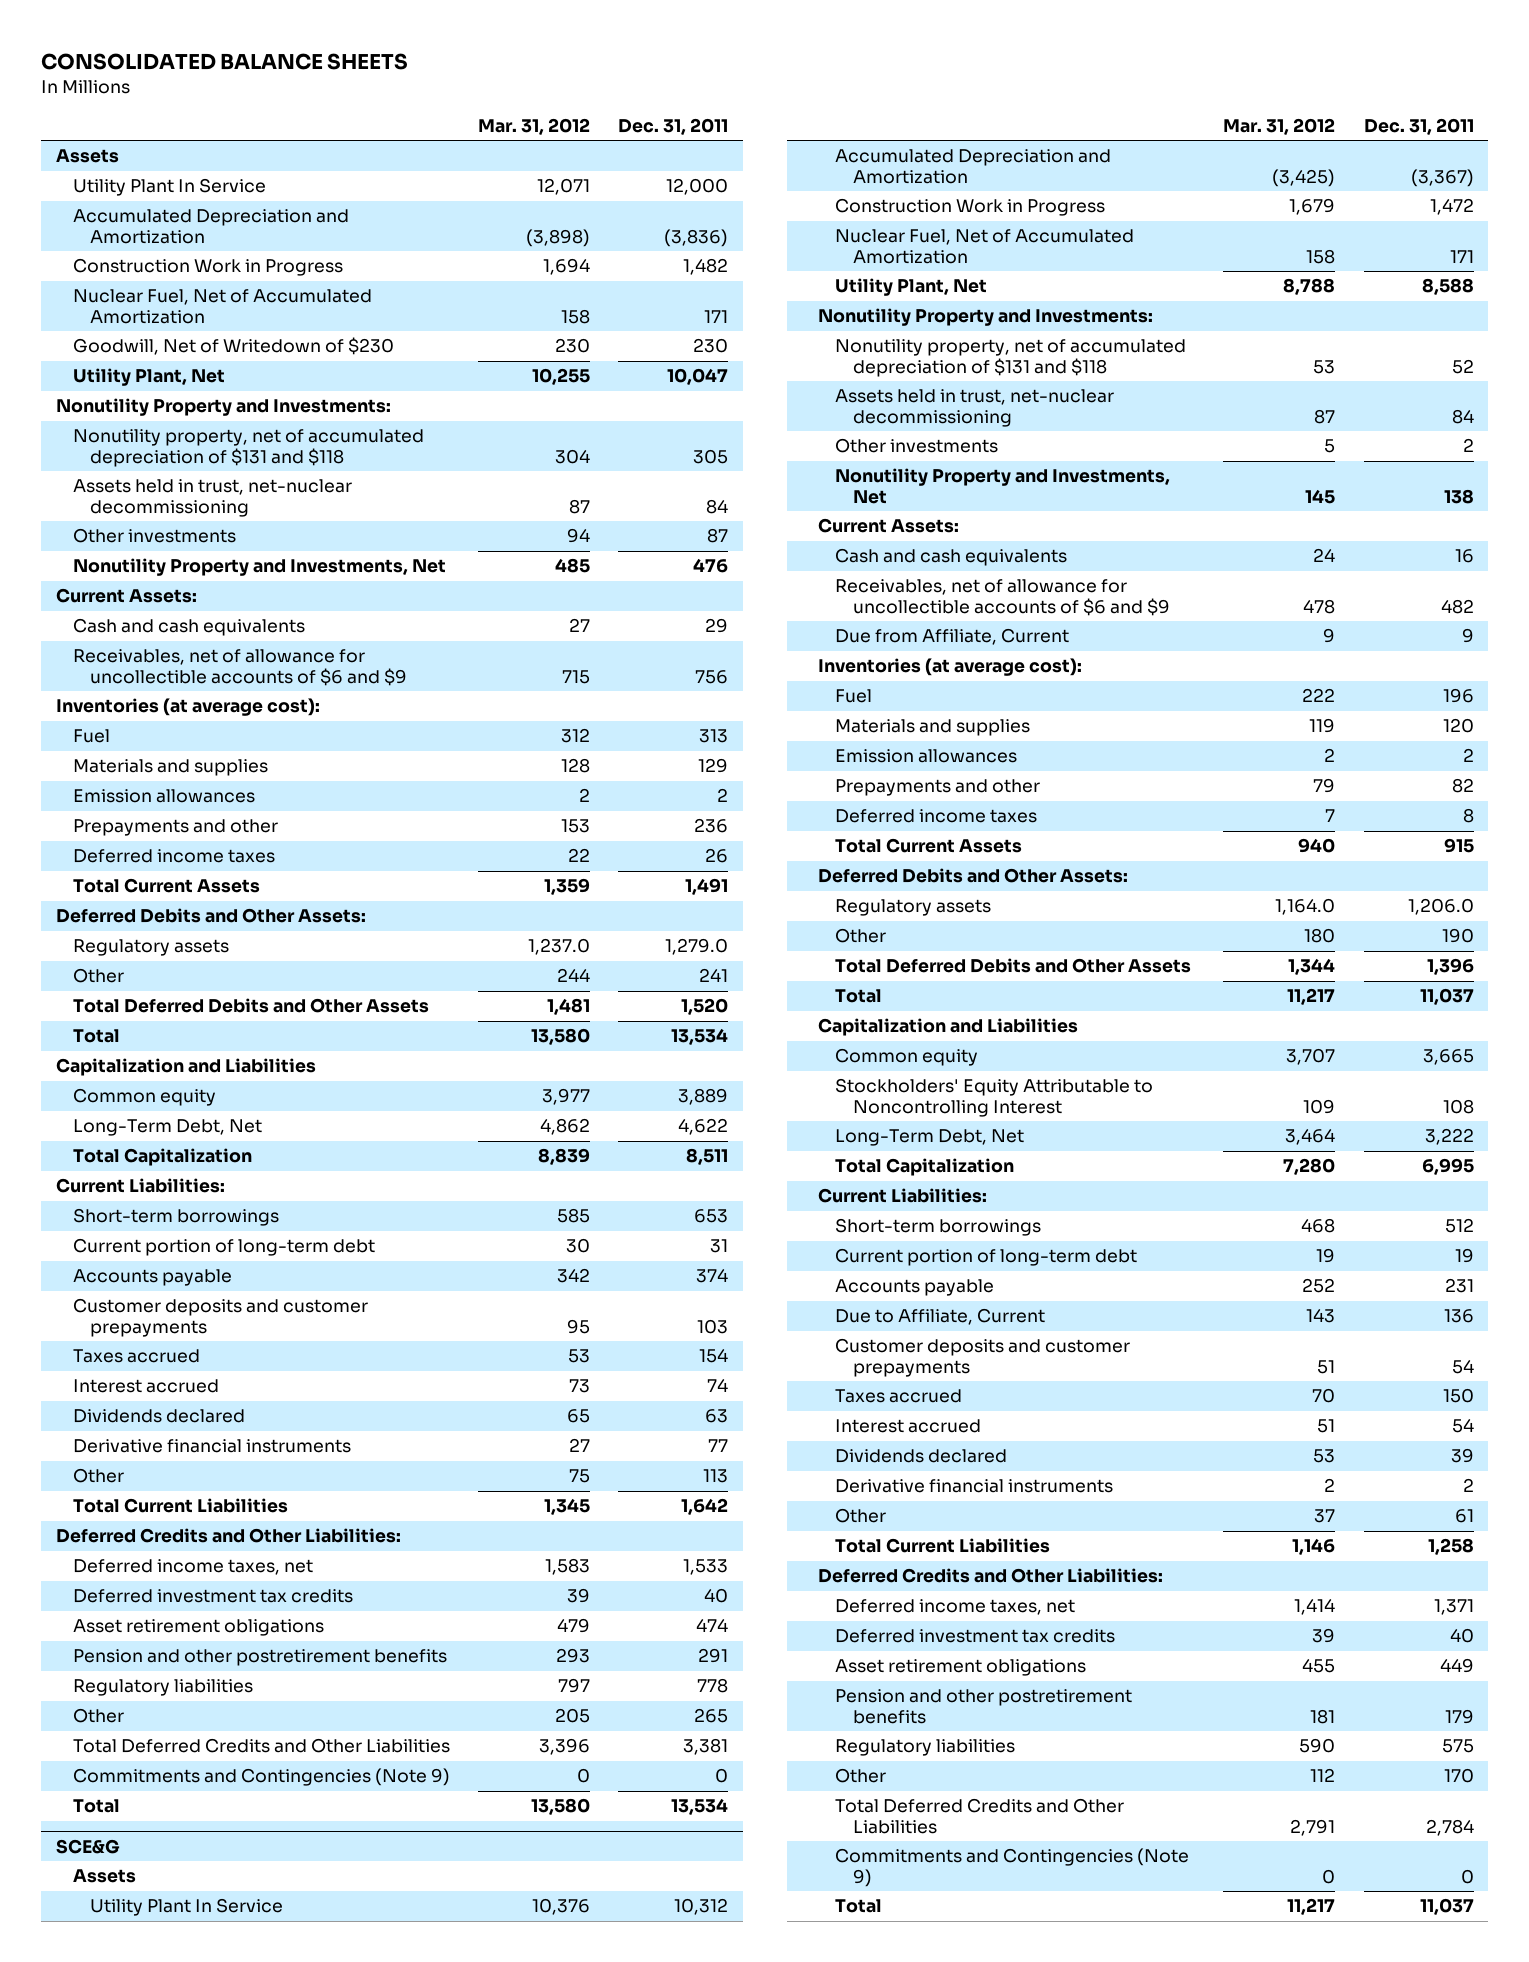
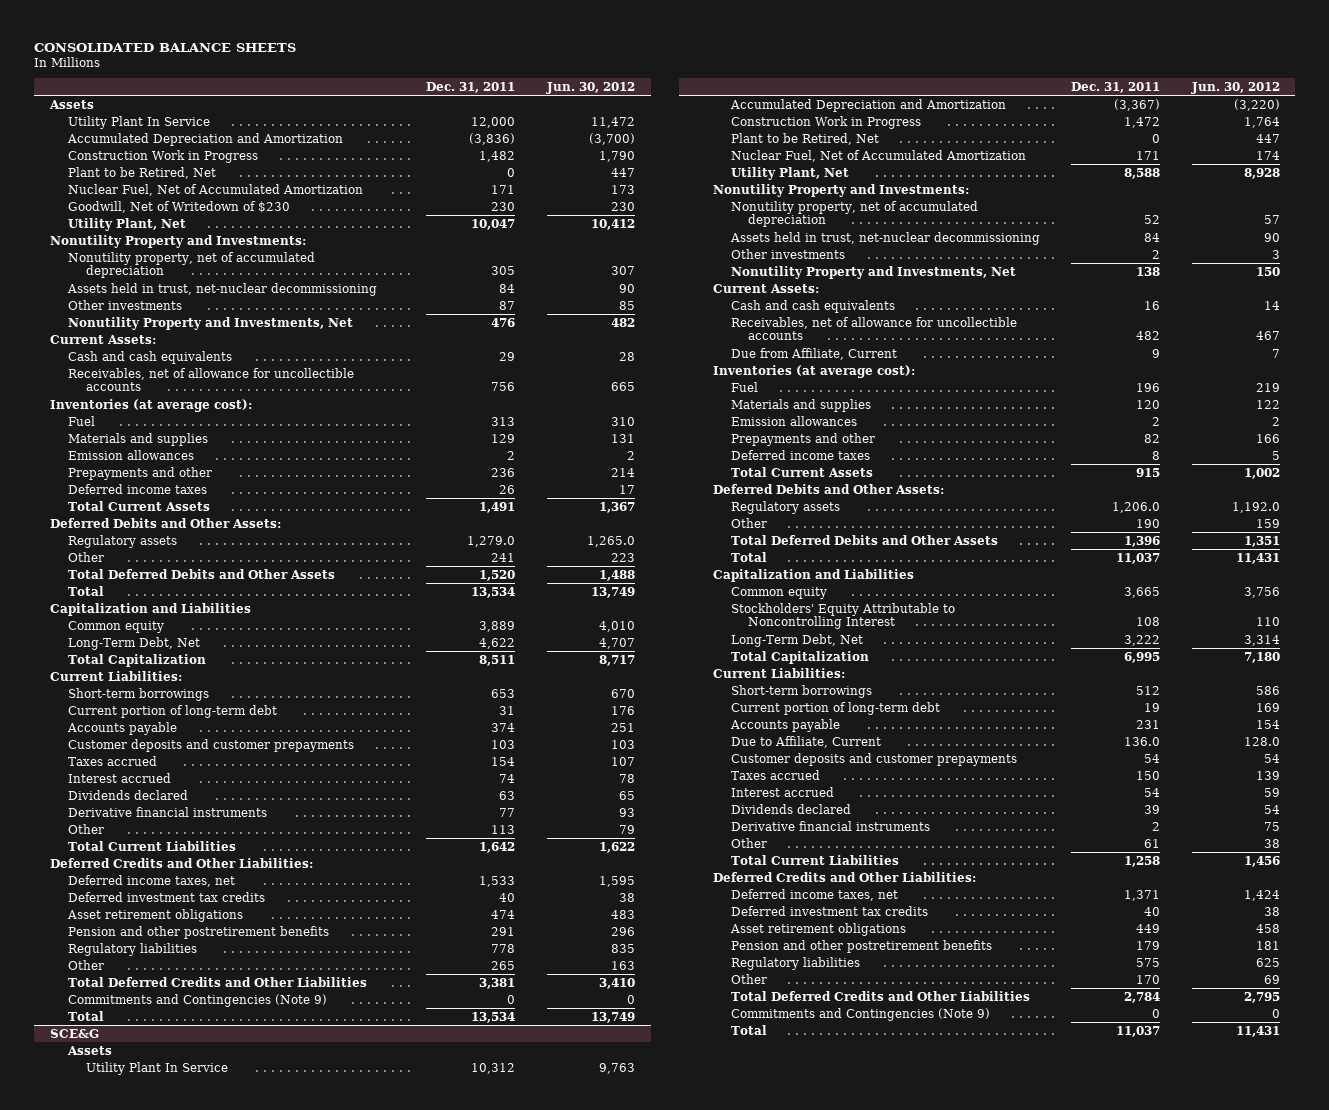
- | Mar. 31, 2012 | Dec. 31, 2011
+ | Dec. 31, 2011 | Jun. 30, 2012
+ Plant to be Retired, Net | 0 | 447
- Nonutility property, net of accumulated depreciation of $131 and $118 | 304 | 305
+ Nonutility property, net of accumulated depreciation | 305 | 307
- Receivables, net of allowance for uncollectible accounts of $6 and $9 | 715 | 756
+ Receivables, net of allowance for uncollectible accounts | 756 | 665
@ SCE&G
+ Plant to be Retired, Net | 0 | 447
- Nonutility property, net of accumulated depreciation of $131 and $118 | 53 | 52
+ Nonutility property, net of accumulated depreciation | 52 | 57
- Receivables, net of allowance for uncollectible accounts of $6 and $9 | 478 | 482
+ Receivables, net of allowance for uncollectible accounts | 482 | 467
- Due to Affiliate, Current | 143 | 136
+ Due to Affiliate, Current | 136.0 | 128.0

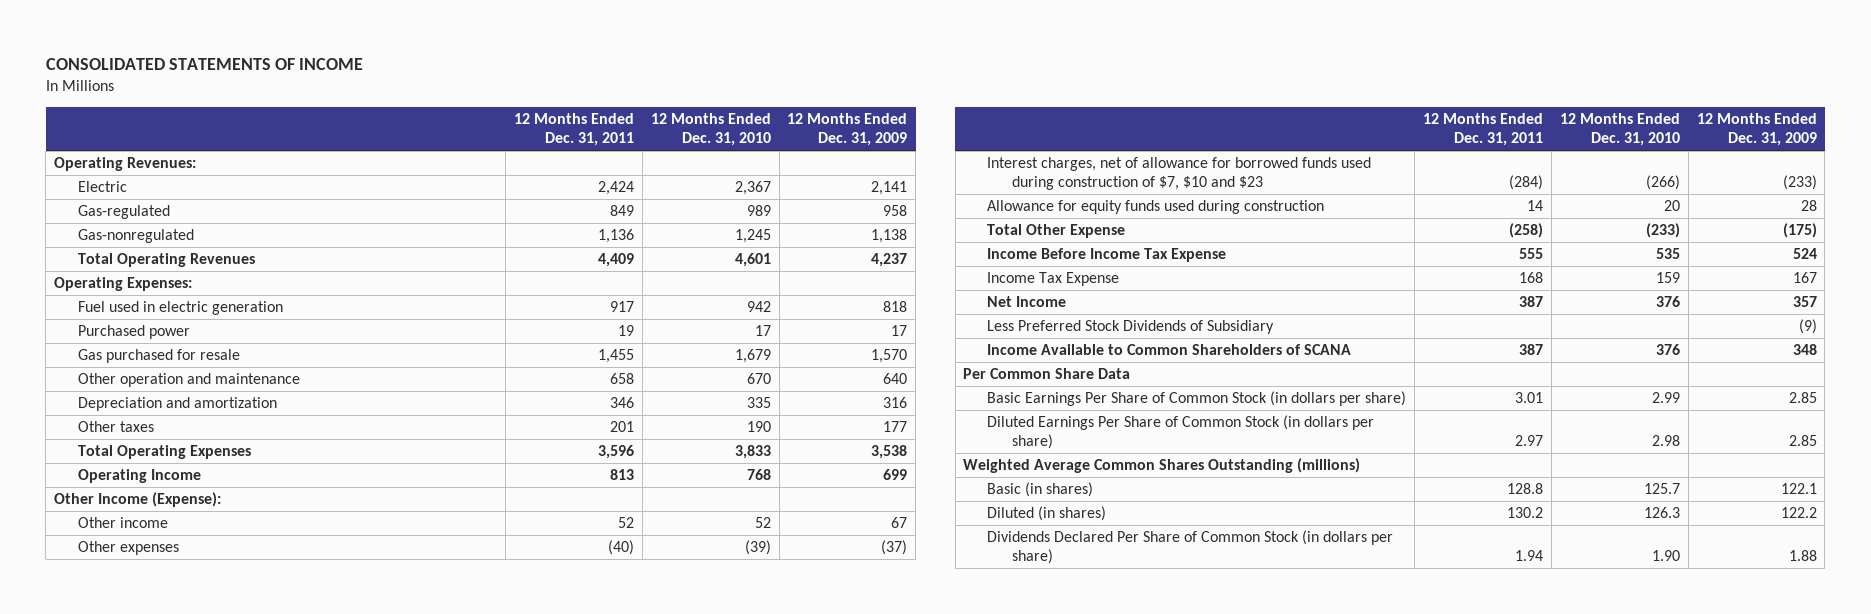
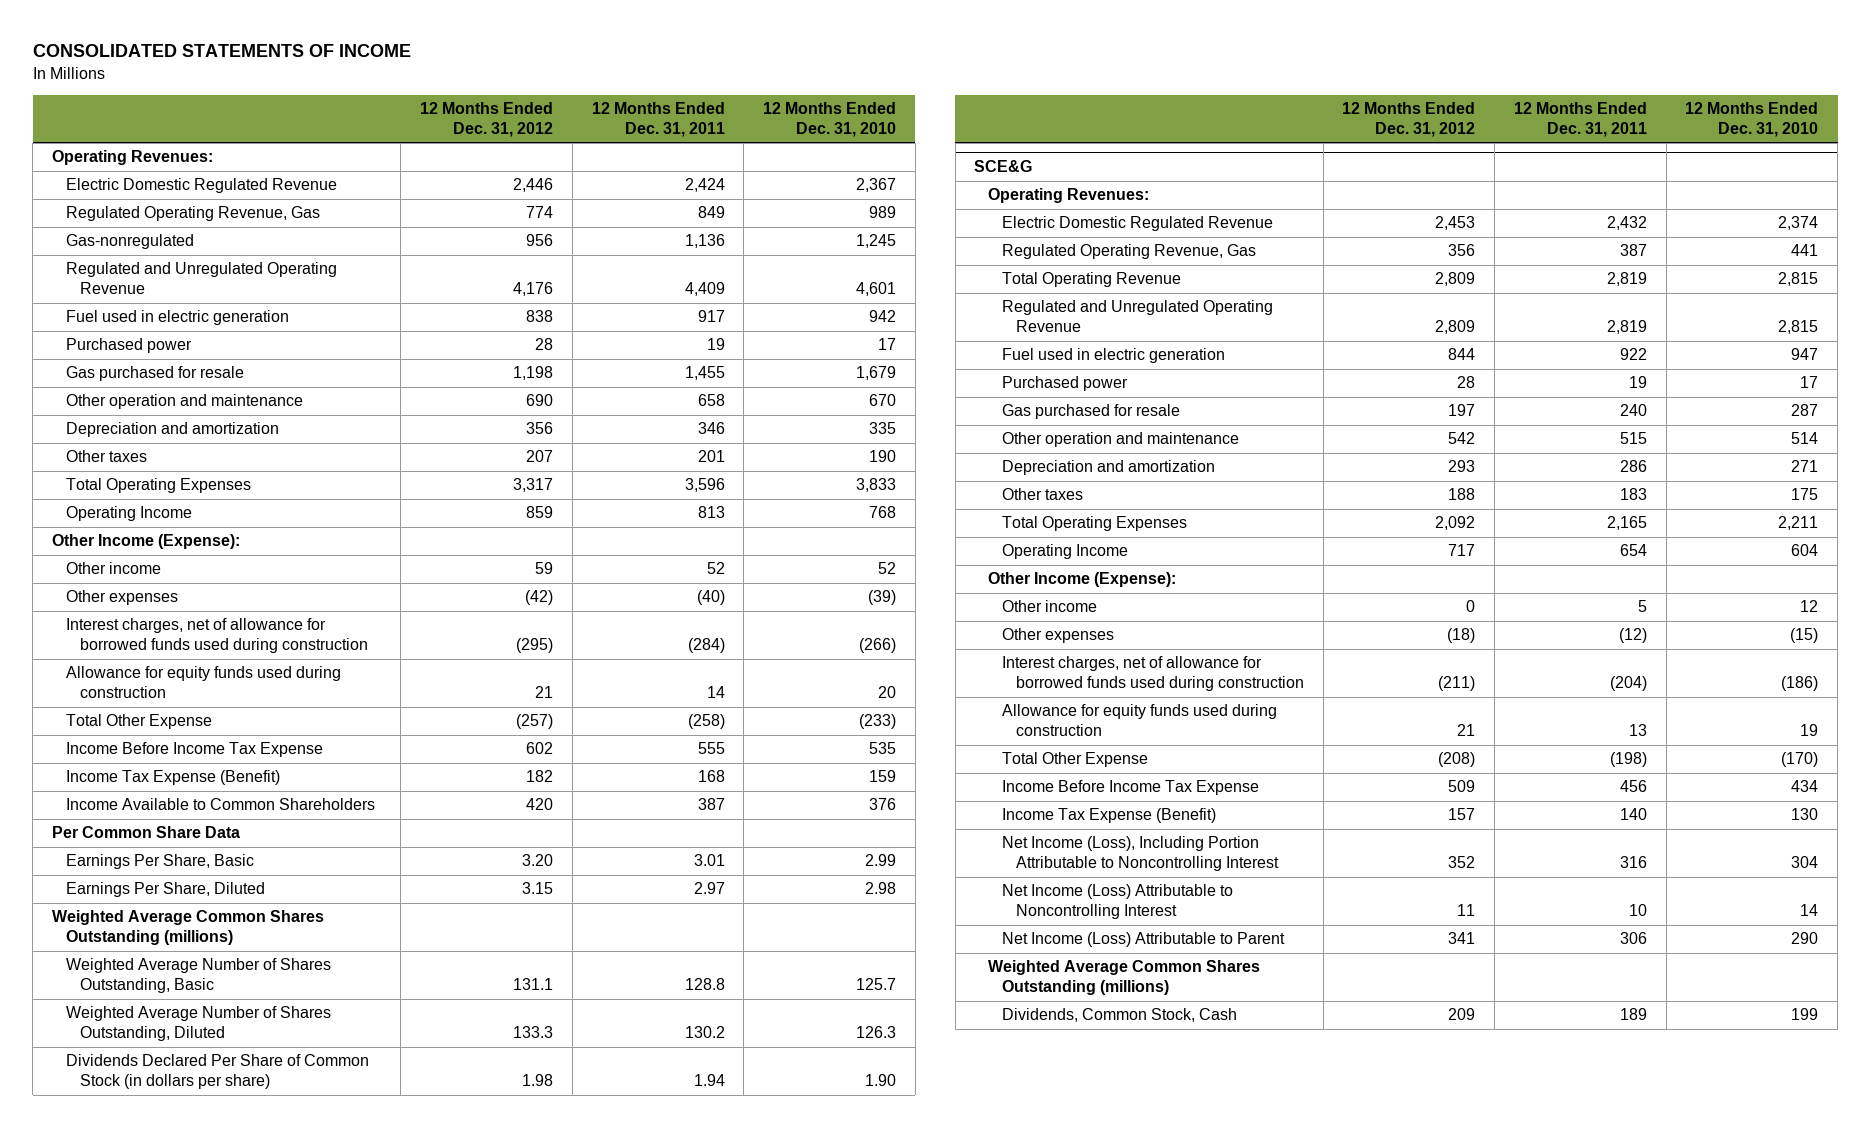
- | 12 Months Ended Dec. 31, 2011 | 12 Months Ended Dec. 31, 2010 | 12 Months Ended Dec. 31, 2009
+ | 12 Months Ended Dec. 31, 2012 | 12 Months Ended Dec. 31, 2011 | 12 Months Ended Dec. 31, 2010
- Electric | 2,424 | 2,367 | 2,141
- Gas-regulated | 849 | 989 | 958
+ Electric Domestic Regulated Revenue | 2,446 | 2,424 | 2,367
+ Regulated Operating Revenue, Gas | 774 | 849 | 989
- Total Operating Revenues | 4,409 | 4,601 | 4,237
- Operating Expenses:
+ Regulated and Unregulated Operating Revenue | 4,176 | 4,409 | 4,601
- Interest charges, net of allowance for borrowed funds used during construction of $7, $10 and $23 | (284) | (266) | (233)
+ Interest charges, net of allowance for borrowed funds used during construction | (295) | (284) | (266)
- Income Tax Expense | 168 | 159 | 167
- Net Income | 387 | 376 | 357
- Less Preferred Stock Dividends of Subsidiary | | | (9)
- Income Available to Common Shareholders of SCANA | 387 | 376 | 348
+ Income Tax Expense (Benefit) | 182 | 168 | 159
+ Income Available to Common Shareholders | 420 | 387 | 376
- Basic Earnings Per Share of Common Stock (in dollars per share) | 3.01 | 2.99 | 2.85
- Diluted Earnings Per Share of Common Stock (in dollars per share) | 2.97 | 2.98 | 2.85
+ Earnings Per Share, Basic | 3.20 | 3.01 | 2.99
+ Earnings Per Share, Diluted | 3.15 | 2.97 | 2.98
- Basic (in shares) | 128.8 | 125.7 | 122.1
- Diluted (in shares) | 130.2 | 126.3 | 122.2
+ Weighted Average Number of Shares Outstanding, Basic | 131.1 | 128.8 | 125.7
+ Weighted Average Number of Shares Outstanding, Diluted | 133.3 | 130.2 | 126.3
+ SCE&G
+ Operating Revenues:
+ Electric Domestic Regulated Revenue | 2,453 | 2,432 | 2,374
+ Regulated Operating Revenue, Gas | 356 | 387 | 441
+ Total Operating Revenue | 2,809 | 2,819 | 2,815
+ Regulated and Unregulated Operating Revenue | 2,809 | 2,819 | 2,815
+ Fuel used in electric generation | 844 | 922 | 947
+ Purchased power | 28 | 19 | 17
+ Gas purchased for resale | 197 | 240 | 287
+ Other operation and maintenance | 542 | 515 | 514
+ Depreciation and amortization | 293 | 286 | 271
+ Other taxes | 188 | 183 | 175
+ Total Operating Expenses | 2,092 | 2,165 | 2,211
+ Operating Income | 717 | 654 | 604
+ Other Income (Expense):
+ Other income | 0 | 5 | 12
+ Other expenses | (18) | (12) | (15)
+ Interest charges, net of allowance for borrowed funds used during construction | (211) | (204) | (186)
+ Allowance for equity funds used during construction | 21 | 13 | 19
+ Total Other Expense | (208) | (198) | (170)
+ Income Before Income Tax Expense | 509 | 456 | 434
+ Income Tax Expense (Benefit) | 157 | 140 | 130
+ Net Income (Loss), Including Portion Attributable to Noncontrolling Interest | 352 | 316 | 304
+ Net Income (Loss) Attributable to Noncontrolling Interest | 11 | 10 | 14
+ Net Income (Loss) Attributable to Parent | 341 | 306 | 290
+ Weighted Average Common Shares Outstanding (millions)
+ Dividends, Common Stock, Cash | 209 | 189 | 199

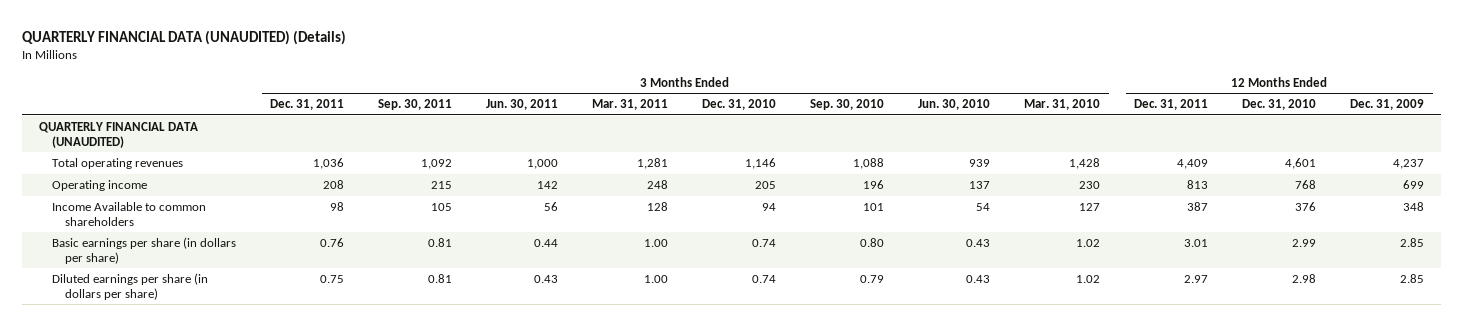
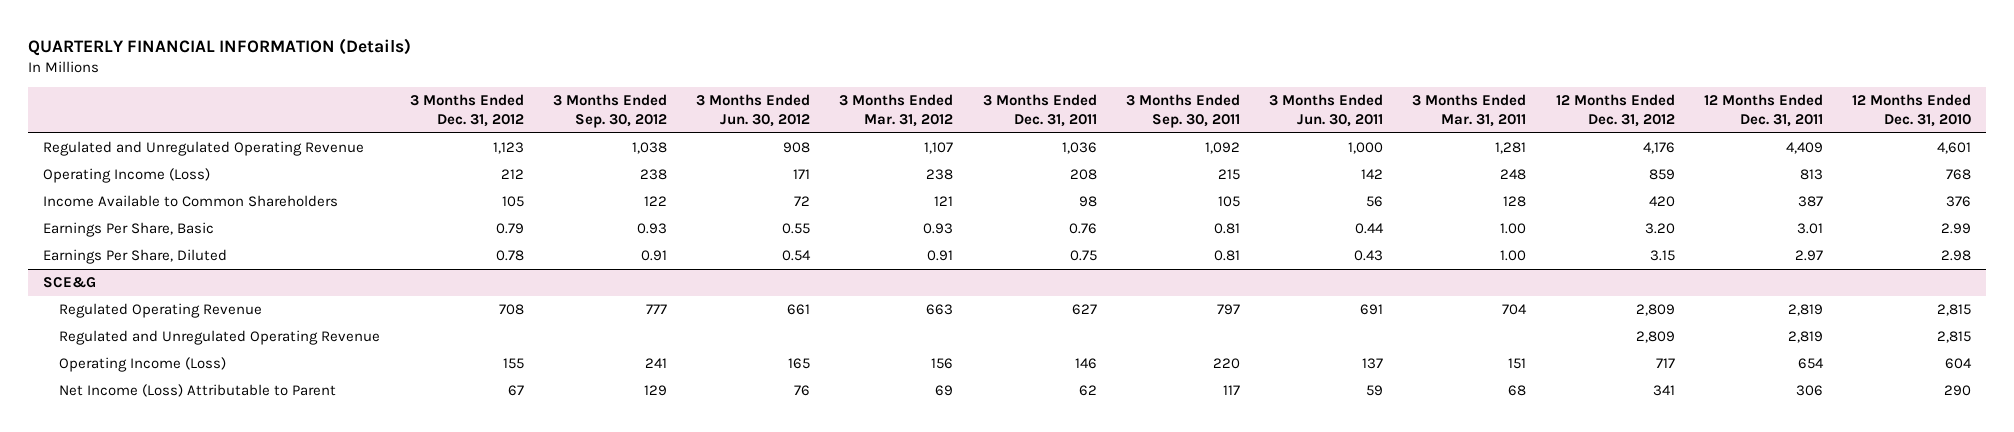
- QUARTERLY FINANCIAL DATA (UNAUDITED) (Details)
+ QUARTERLY FINANCIAL INFORMATION (Details)
- | 3 Months Ended Dec. 31, 2011 | 3 Months Ended Sep. 30, 2011 | 3 Months Ended Jun. 30, 2011 | 3 Months Ended Mar. 31, 2011 | 3 Months Ended Dec. 31, 2010 | 3 Months Ended Sep. 30, 2010 | 3 Months Ended Jun. 30, 2010 | 3 Months Ended Mar. 31, 2010 | 12 Months Ended Dec. 31, 2011 | 12 Months Ended Dec. 31, 2010 | 12 Months Ended Dec. 31, 2009
+ | 3 Months Ended Dec. 31, 2012 | 3 Months Ended Sep. 30, 2012 | 3 Months Ended Jun. 30, 2012 | 3 Months Ended Mar. 31, 2012 | 3 Months Ended Dec. 31, 2011 | 3 Months Ended Sep. 30, 2011 | 3 Months Ended Jun. 30, 2011 | 3 Months Ended Mar. 31, 2011 | 12 Months Ended Dec. 31, 2012 | 12 Months Ended Dec. 31, 2011 | 12 Months Ended Dec. 31, 2010
- QUARTERLY FINANCIAL DATA (UNAUDITED)
- Total operating revenues | 1,036 | 1,092 | 1,000 | 1,281 | 1,146 | 1,088 | 939 | 1,428 | 4,409 | 4,601 | 4,237
- Operating income | 208 | 215 | 142 | 248 | 205 | 196 | 137 | 230 | 813 | 768 | 699
- Income Available to common shareholders | 98 | 105 | 56 | 128 | 94 | 101 | 54 | 127 | 387 | 376 | 348
- Basic earnings per share (in dollars per share) | 0.76 | 0.81 | 0.44 | 1.00 | 0.74 | 0.80 | 0.43 | 1.02 | 3.01 | 2.99 | 2.85
- Diluted earnings per share (in dollars per share) | 0.75 | 0.81 | 0.43 | 1.00 | 0.74 | 0.79 | 0.43 | 1.02 | 2.97 | 2.98 | 2.85
+ Regulated and Unregulated Operating Revenue | 1,123 | 1,038 | 908 | 1,107 | 1,036 | 1,092 | 1,000 | 1,281 | 4,176 | 4,409 | 4,601
+ Operating Income (Loss) | 212 | 238 | 171 | 238 | 208 | 215 | 142 | 248 | 859 | 813 | 768
+ Income Available to Common Shareholders | 105 | 122 | 72 | 121 | 98 | 105 | 56 | 128 | 420 | 387 | 376
+ Earnings Per Share, Basic | 0.79 | 0.93 | 0.55 | 0.93 | 0.76 | 0.81 | 0.44 | 1.00 | 3.20 | 3.01 | 2.99
+ Earnings Per Share, Diluted | 0.78 | 0.91 | 0.54 | 0.91 | 0.75 | 0.81 | 0.43 | 1.00 | 3.15 | 2.97 | 2.98
+ SCE&G
+ Regulated Operating Revenue | 708 | 777 | 661 | 663 | 627 | 797 | 691 | 704 | 2,809 | 2,819 | 2,815
+ Regulated and Unregulated Operating Revenue | | | | | | | | | 2,809 | 2,819 | 2,815
+ Operating Income (Loss) | 155 | 241 | 165 | 156 | 146 | 220 | 137 | 151 | 717 | 654 | 604
+ Net Income (Loss) Attributable to Parent | 67 | 129 | 76 | 69 | 62 | 117 | 59 | 68 | 341 | 306 | 290

